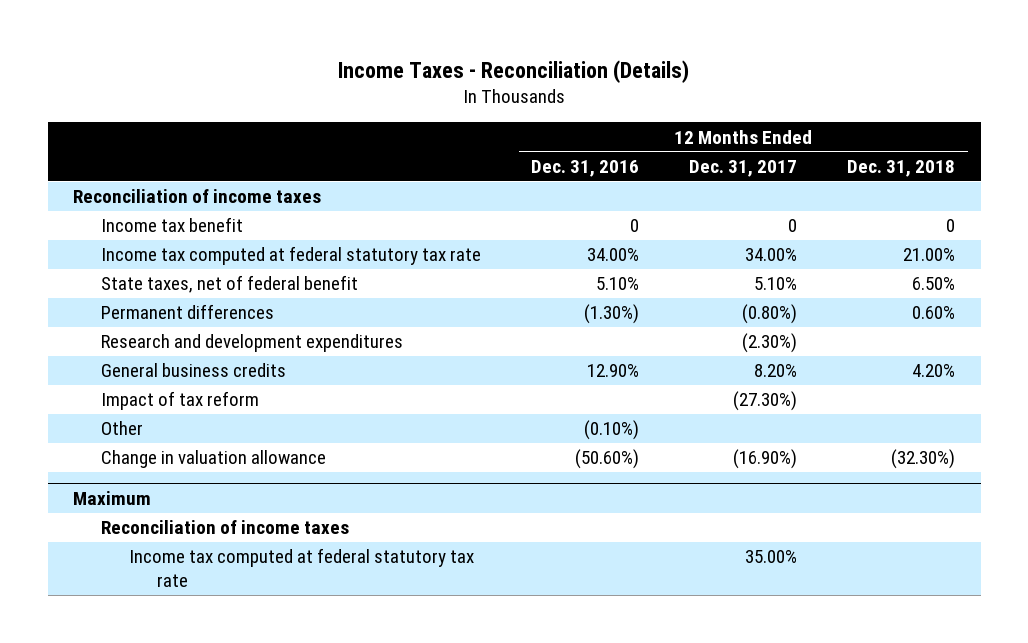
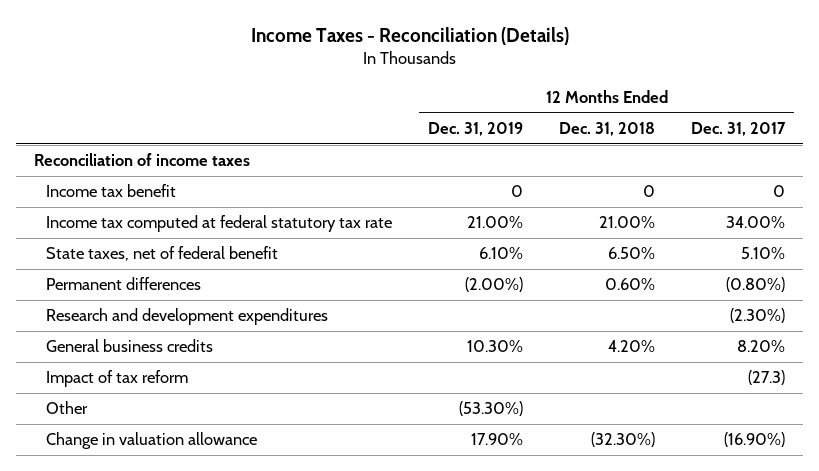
- | 12 Months Ended Dec. 31, 2016 | 12 Months Ended Dec. 31, 2017 | 12 Months Ended Dec. 31, 2018
+ | 12 Months Ended Dec. 31, 2019 | 12 Months Ended Dec. 31, 2018 | 12 Months Ended Dec. 31, 2017
- Impact of tax reform | | (27.30%) |
+ Impact of tax reform | | | (27.3)
- Maximum
- Reconciliation of income taxes
- Income tax computed at federal statutory tax rate | | 35.00% |

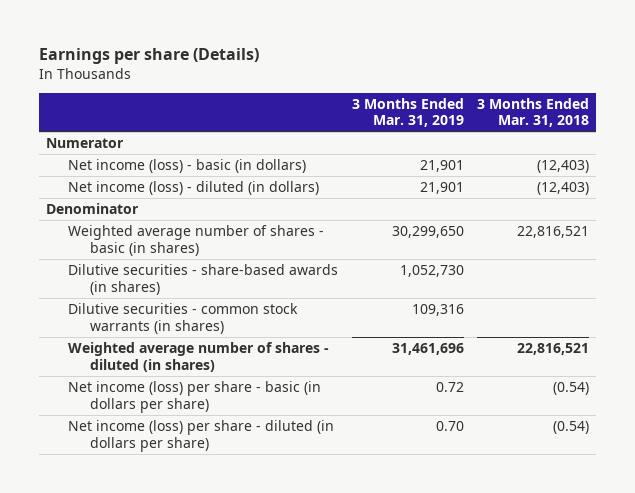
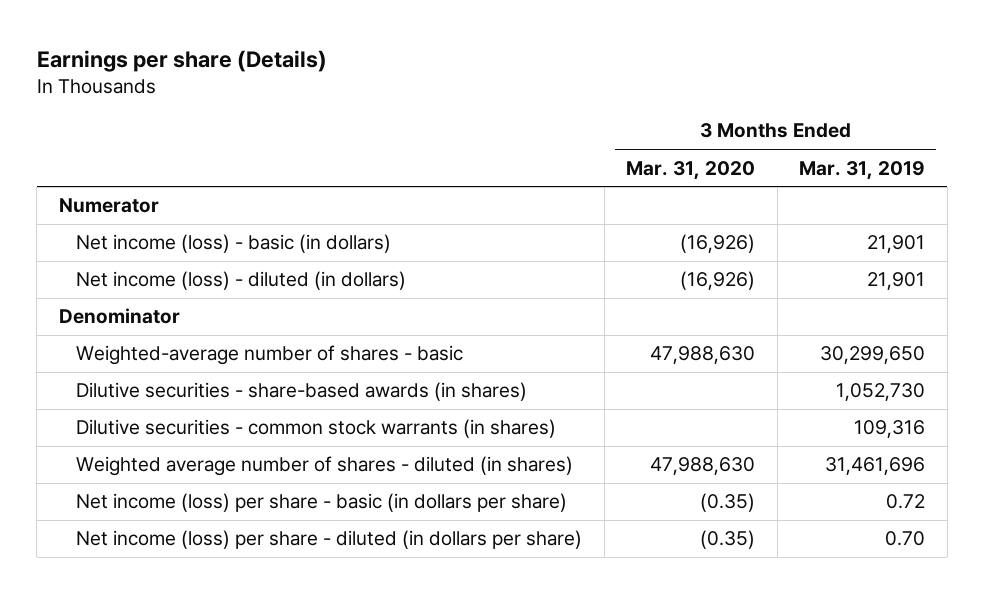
- | 3 Months Ended Mar. 31, 2019 | 3 Months Ended Mar. 31, 2018
+ | 3 Months Ended Mar. 31, 2020 | 3 Months Ended Mar. 31, 2019
- Weighted average number of shares - basic (in shares) | 30,299,650 | 22,816,521
+ Weighted-average number of shares - basic | 47,988,630 | 30,299,650

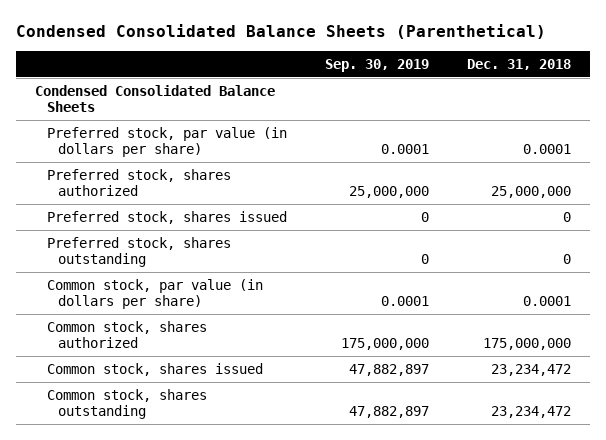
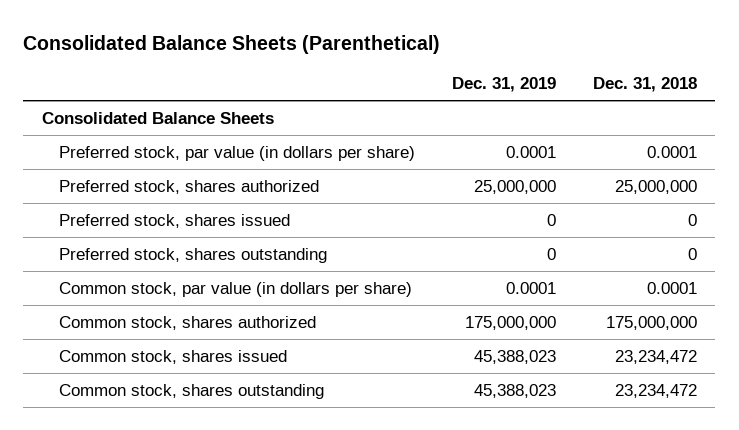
- Condensed Consolidated Balance Sheets (Parenthetical)
+ Consolidated Balance Sheets (Parenthetical)
- | Sep. 30, 2019 | Dec. 31, 2018
+ | Dec. 31, 2019 | Dec. 31, 2018
- Condensed Consolidated Balance Sheets
+ Consolidated Balance Sheets

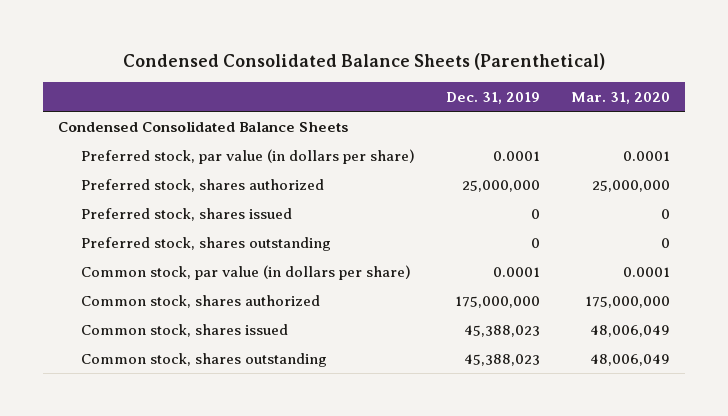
- Consolidated Balance Sheets (Parenthetical)
+ Condensed Consolidated Balance Sheets (Parenthetical)
- | Dec. 31, 2019 | Dec. 31, 2018
+ | Dec. 31, 2019 | Mar. 31, 2020
- Consolidated Balance Sheets
+ Condensed Consolidated Balance Sheets

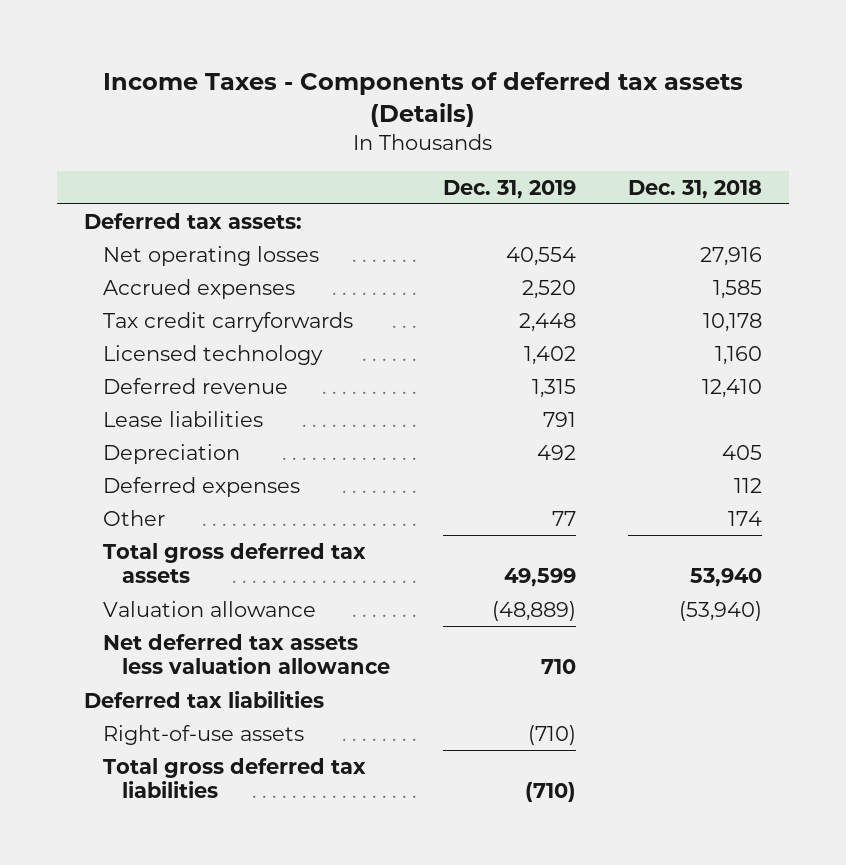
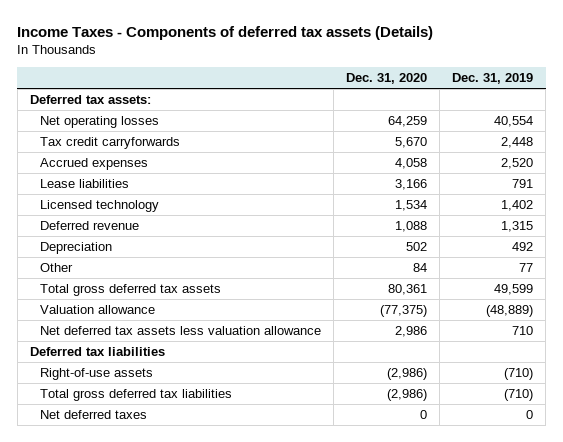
- | Dec. 31, 2019 | Dec. 31, 2018
+ | Dec. 31, 2020 | Dec. 31, 2019
moved down: Accrued expenses | 4,058 | 2,520
moved up: Lease liabilities | 3,166 | 791
- Deferred expenses | | 112
+ Net deferred taxes | 0 | 0

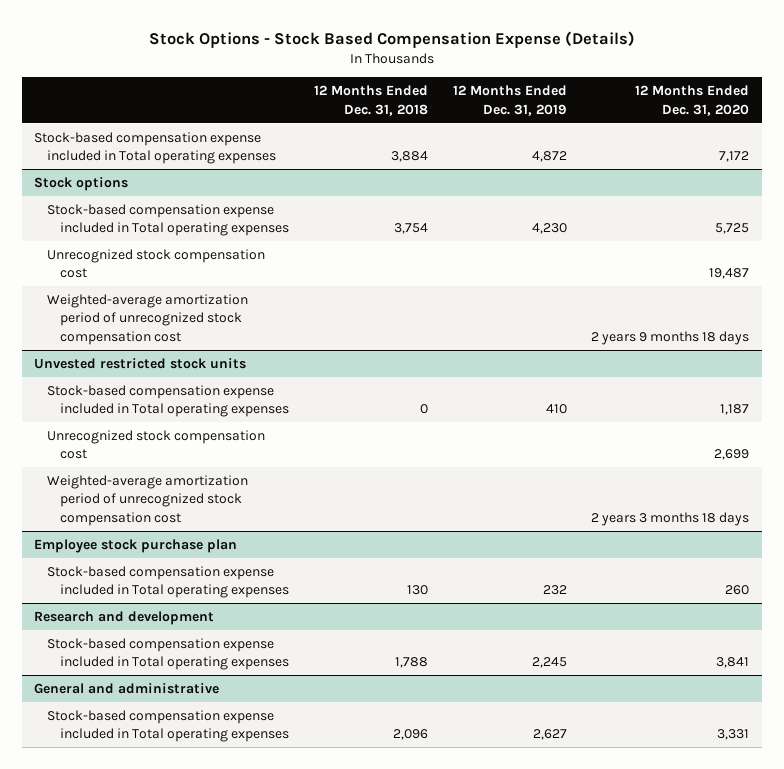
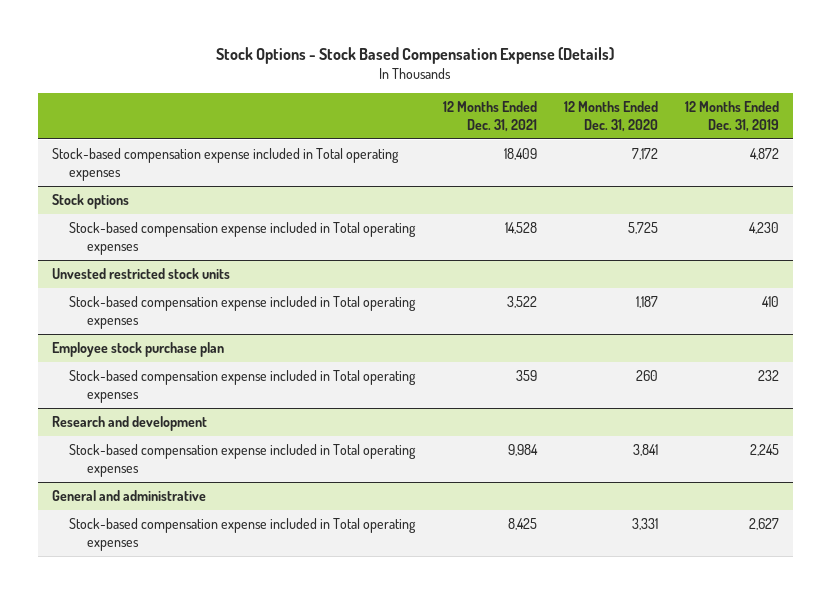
- | 12 Months Ended Dec. 31, 2018 | 12 Months Ended Dec. 31, 2019 | 12 Months Ended Dec. 31, 2020
+ | 12 Months Ended Dec. 31, 2021 | 12 Months Ended Dec. 31, 2020 | 12 Months Ended Dec. 31, 2019
@ Stock options
- Unrecognized stock compensation cost | | | 19,487
- Weighted-average amortization period of unrecognized stock compensation cost | | | 2 years 9 months 18 days
@ Unvested restricted stock units
- Unrecognized stock compensation cost | | | 2,699
- Weighted-average amortization period of unrecognized stock compensation cost | | | 2 years 3 months 18 days

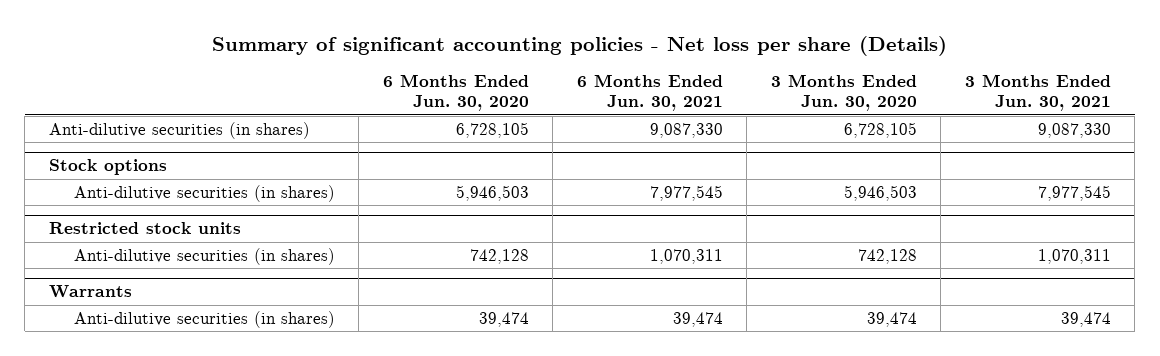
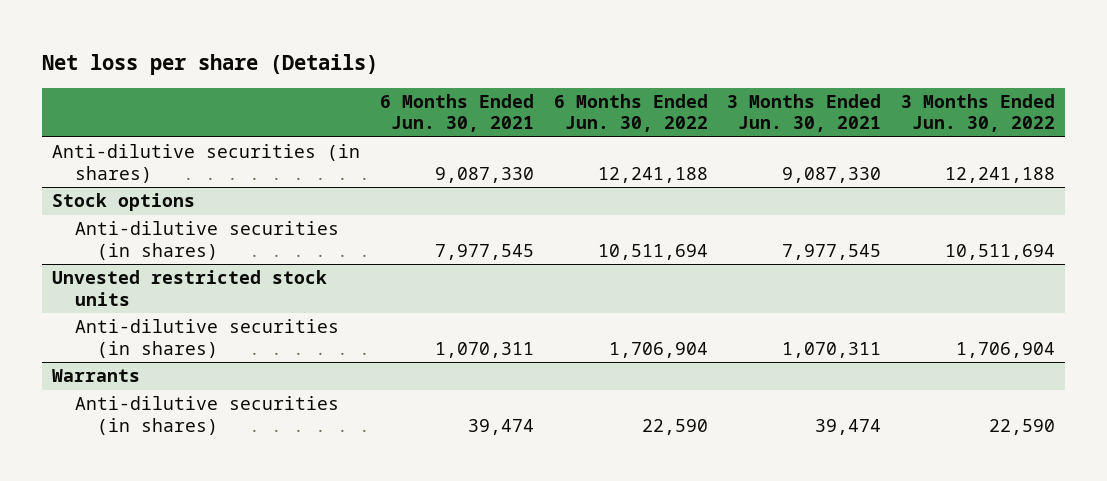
- Summary of significant accounting policies - Net loss per share (Details)
+ Net loss per share (Details)
- | 6 Months Ended Jun. 30, 2020 | 6 Months Ended Jun. 30, 2021 | 3 Months Ended Jun. 30, 2020 | 3 Months Ended Jun. 30, 2021
+ | 6 Months Ended Jun. 30, 2021 | 6 Months Ended Jun. 30, 2022 | 3 Months Ended Jun. 30, 2021 | 3 Months Ended Jun. 30, 2022
- Restricted stock units
+ Unvested restricted stock units

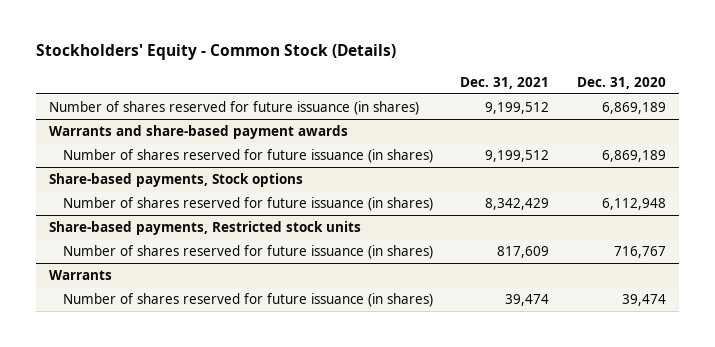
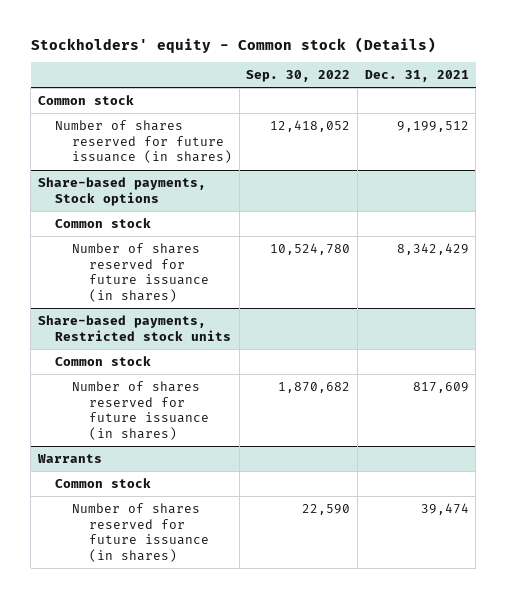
- Stockholders' Equity - Common Stock (Details)
+ Stockholders' equity - Common stock (Details)
- | Dec. 31, 2021 | Dec. 31, 2020
+ | Sep. 30, 2022 | Dec. 31, 2021
- Number of shares reserved for future issuance (in shares) | 9,199,512 | 6,869,189
- Warrants and share-based payment awards
+ Common stock
@ Share-based payments, Stock options
+ Common stock
@ Share-based payments, Restricted stock units
+ Common stock
@ Warrants
+ Common stock

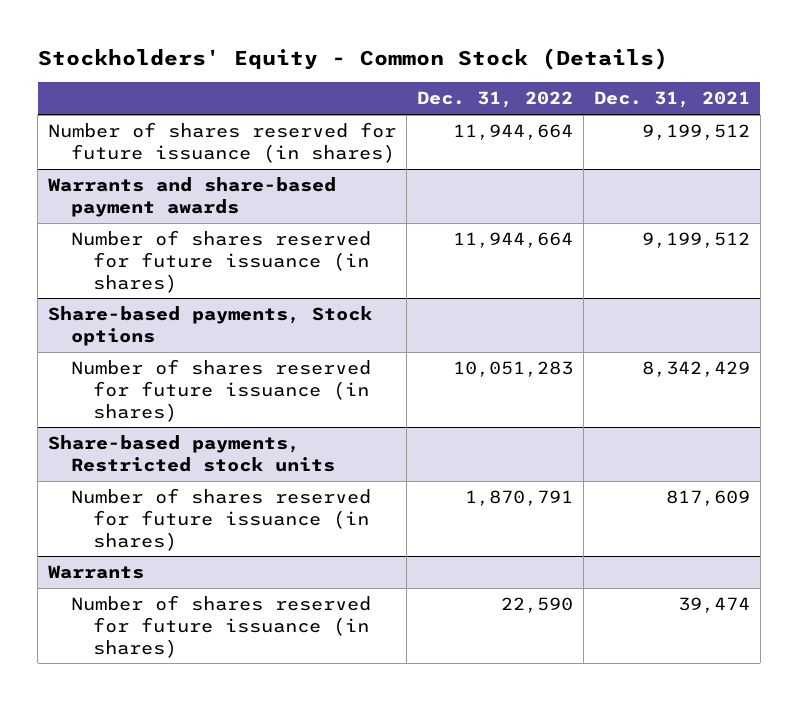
- Stockholders' equity - Common stock (Details)
+ Stockholders' Equity - Common Stock (Details)
- | Sep. 30, 2022 | Dec. 31, 2021
+ | Dec. 31, 2022 | Dec. 31, 2021
- Common stock
+ Warrants and share-based payment awards
+ Number of shares reserved for future issuance (in shares) | 11,944,664 | 9,199,512
@ Share-based payments, Stock options
- Common stock
@ Share-based payments, Restricted stock units
- Common stock
@ Warrants
- Common stock

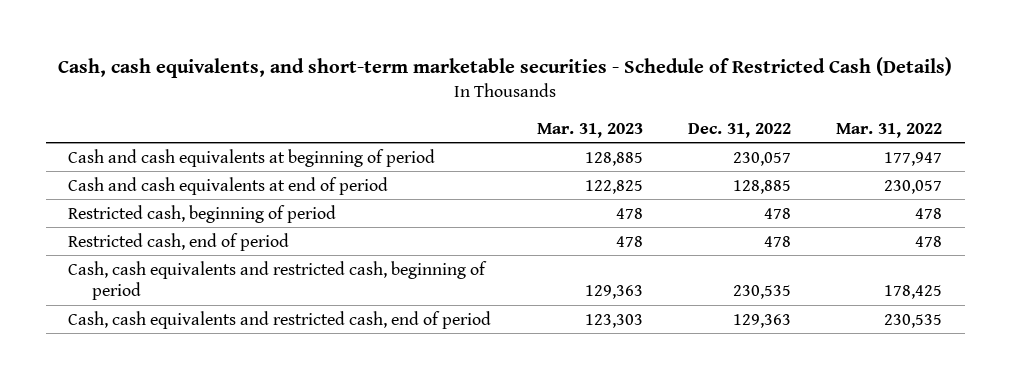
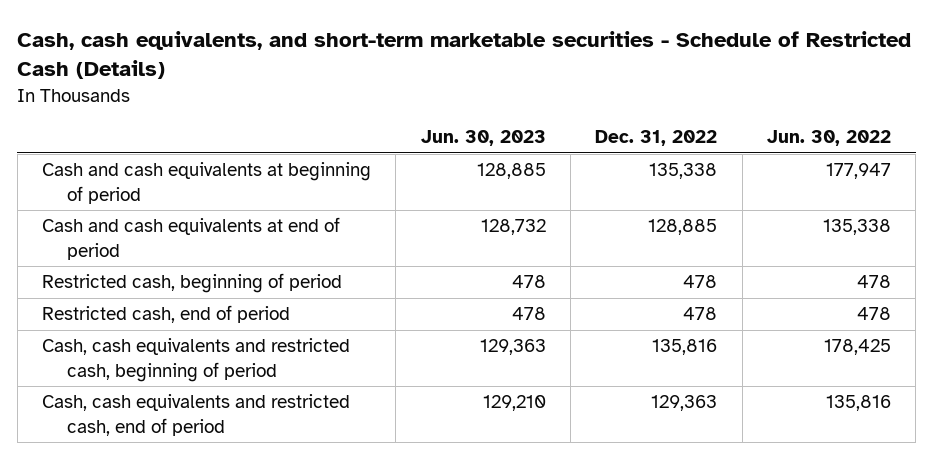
- | Mar. 31, 2023 | Dec. 31, 2022 | Mar. 31, 2022
+ | Jun. 30, 2023 | Dec. 31, 2022 | Jun. 30, 2022
- Cash and cash equivalents at beginning of period | 128,885 | 230,057 | 177,947
+ Cash and cash equivalents at beginning of period | 128,885 | 135,338 | 177,947
- Cash, cash equivalents and restricted cash, beginning of period | 129,363 | 230,535 | 178,425
+ Cash, cash equivalents and restricted cash, beginning of period | 129,363 | 135,816 | 178,425

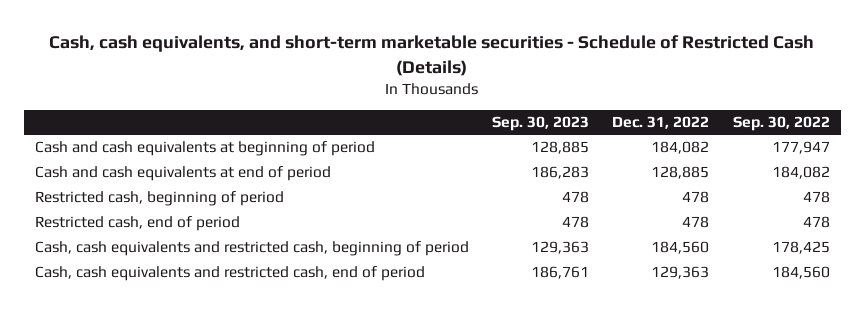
- | Jun. 30, 2023 | Dec. 31, 2022 | Jun. 30, 2022
+ | Sep. 30, 2023 | Dec. 31, 2022 | Sep. 30, 2022
- Cash and cash equivalents at beginning of period | 128,885 | 135,338 | 177,947
+ Cash and cash equivalents at beginning of period | 128,885 | 184,082 | 177,947
- Cash, cash equivalents and restricted cash, beginning of period | 129,363 | 135,816 | 178,425
+ Cash, cash equivalents and restricted cash, beginning of period | 129,363 | 184,560 | 178,425

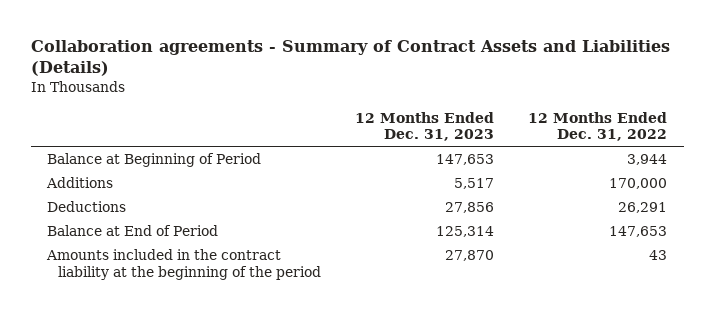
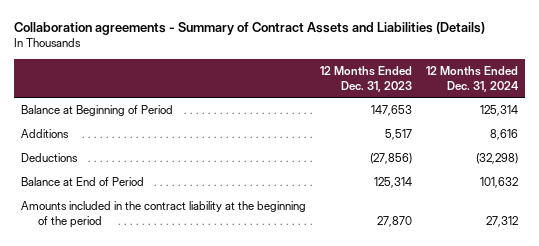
- | 12 Months Ended Dec. 31, 2023 | 12 Months Ended Dec. 31, 2022
+ | 12 Months Ended Dec. 31, 2023 | 12 Months Ended Dec. 31, 2024
- Deductions | 27,856 | 26,291
+ Deductions | (27,856) | (32,298)

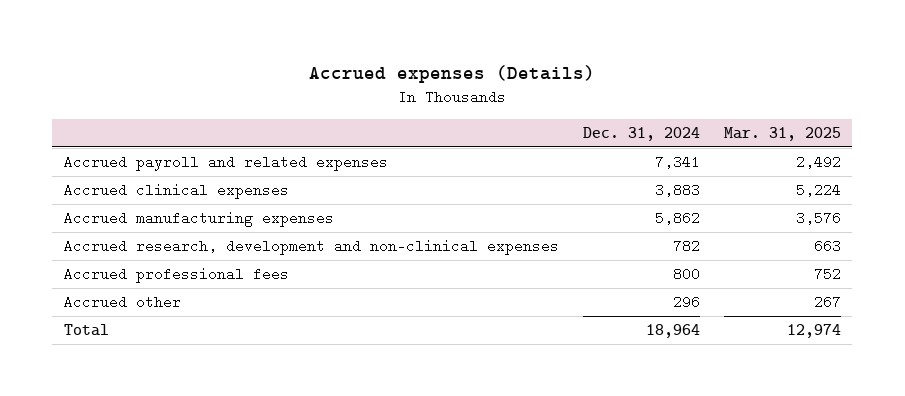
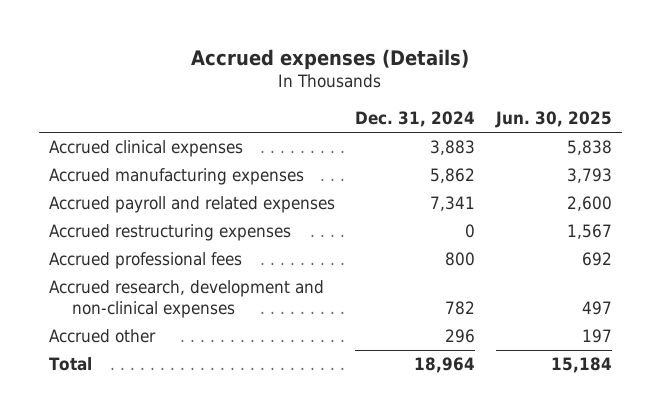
- | Dec. 31, 2024 | Mar. 31, 2025
+ | Dec. 31, 2024 | Jun. 30, 2025
moved down: Accrued payroll and related expenses | 7,341 | 2,600
+ Accrued restructuring expenses | 0 | 1,567
moved down: Accrued research, development and non-clinical expenses | 782 | 497

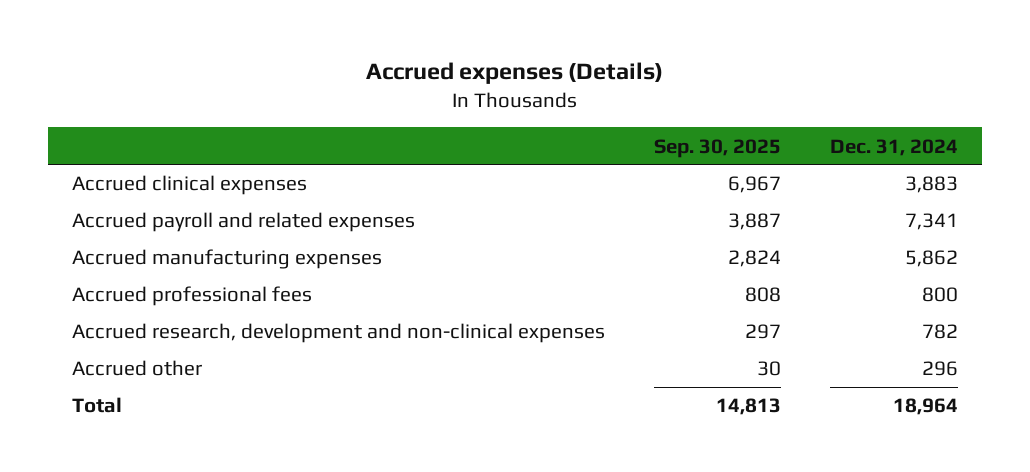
- | Dec. 31, 2024 | Jun. 30, 2025
+ | Sep. 30, 2025 | Dec. 31, 2024
- Accrued restructuring expenses | 0 | 1,567
moved down: Accrued manufacturing expenses | 2,824 | 5,862

